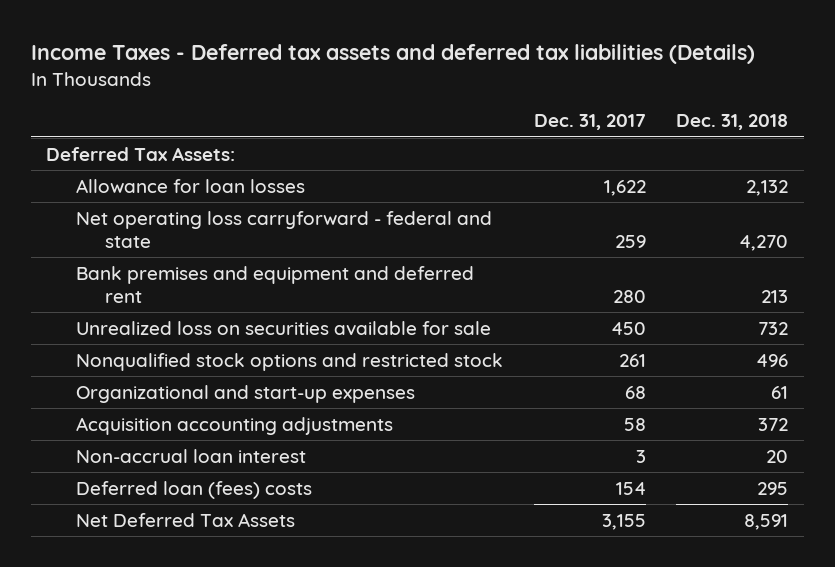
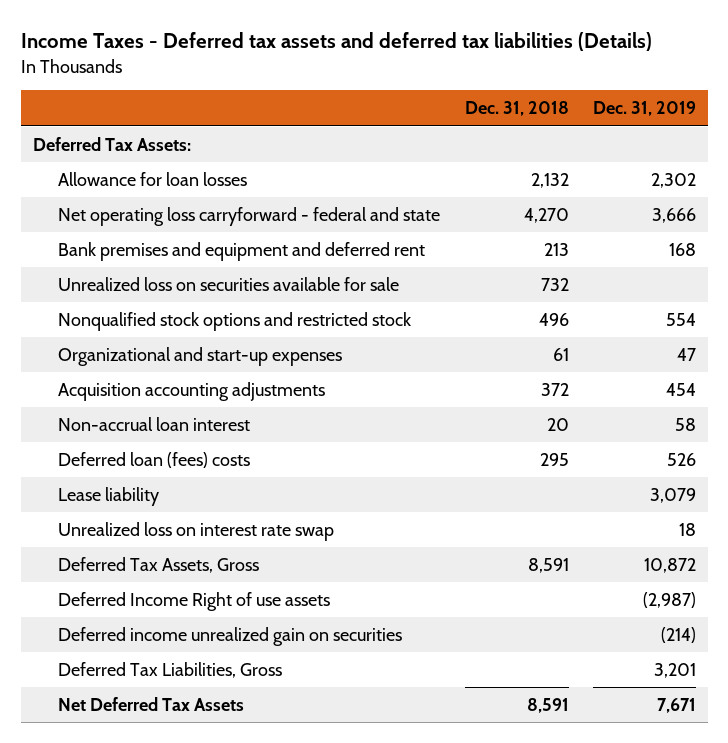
- | Dec. 31, 2017 | Dec. 31, 2018
+ | Dec. 31, 2018 | Dec. 31, 2019
+ Lease liability | | 3,079
+ Unrealized loss on interest rate swap | | 18
+ Deferred Tax Assets, Gross | 8,591 | 10,872
+ Deferred Income Right of use assets | | (2,987)
+ Deferred income unrealized gain on securities | | (214)
+ Deferred Tax Liabilities, Gross | | 3,201

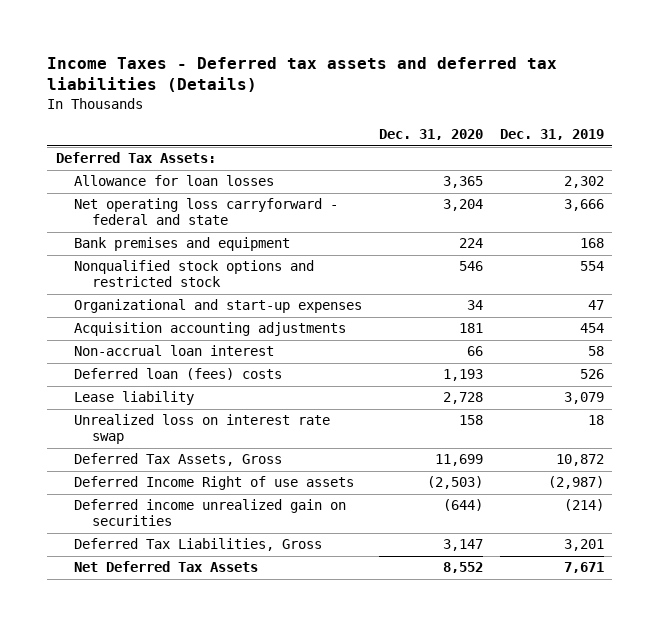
- | Dec. 31, 2018 | Dec. 31, 2019
+ | Dec. 31, 2020 | Dec. 31, 2019
- Bank premises and equipment and deferred rent | 213 | 168
- Unrealized loss on securities available for sale | 732 |
+ Bank premises and equipment | 224 | 168

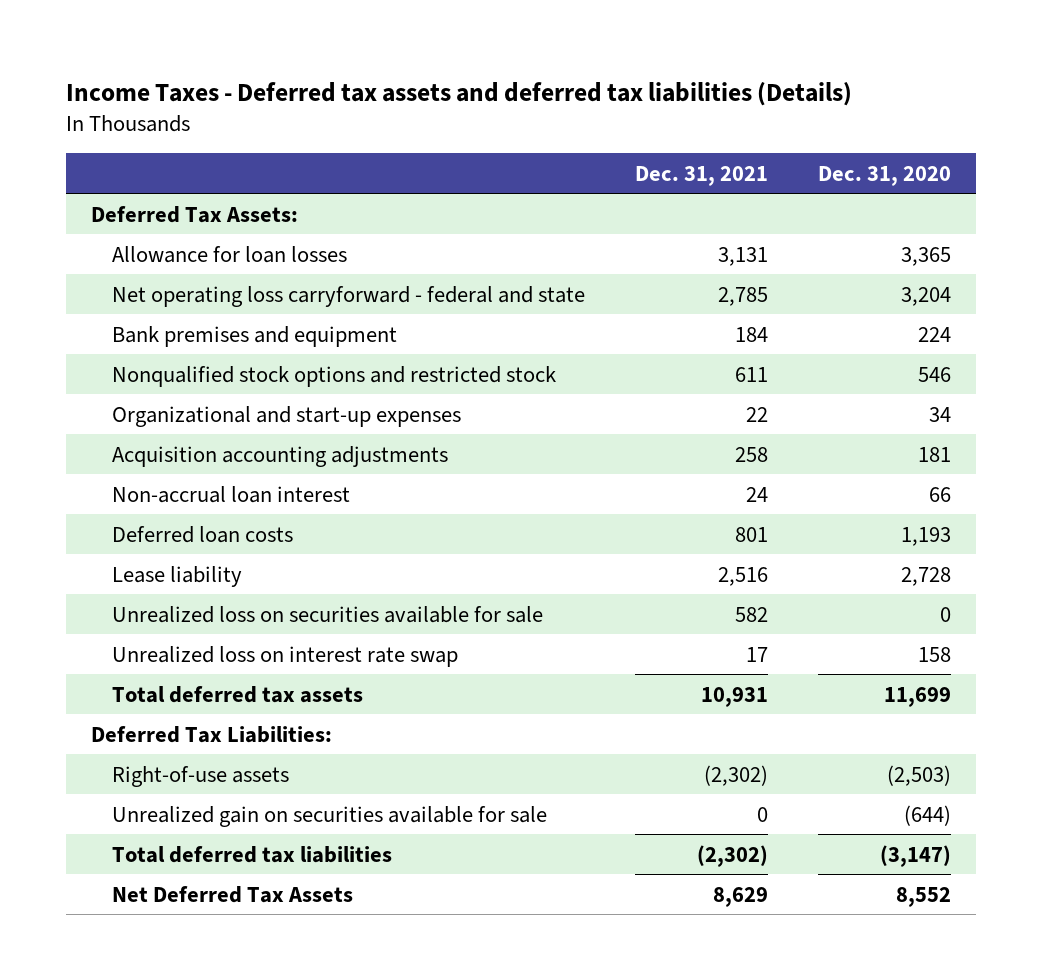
- | Dec. 31, 2020 | Dec. 31, 2019
+ | Dec. 31, 2021 | Dec. 31, 2020
- Deferred loan (fees) costs | 1,193 | 526
+ Deferred loan costs | 801 | 1,193
+ Unrealized loss on securities available for sale | 582 | 0
- Deferred Tax Assets, Gross | 11,699 | 10,872
- Deferred Income Right of use assets | (2,503) | (2,987)
- Deferred income unrealized gain on securities | (644) | (214)
- Deferred Tax Liabilities, Gross | 3,147 | 3,201
+ Total deferred tax assets | 10,931 | 11,699
+ Deferred Tax Liabilities:
+ Right-of-use assets | (2,302) | (2,503)
+ Unrealized gain on securities available for sale | 0 | (644)
+ Total deferred tax liabilities | (2,302) | (3,147)

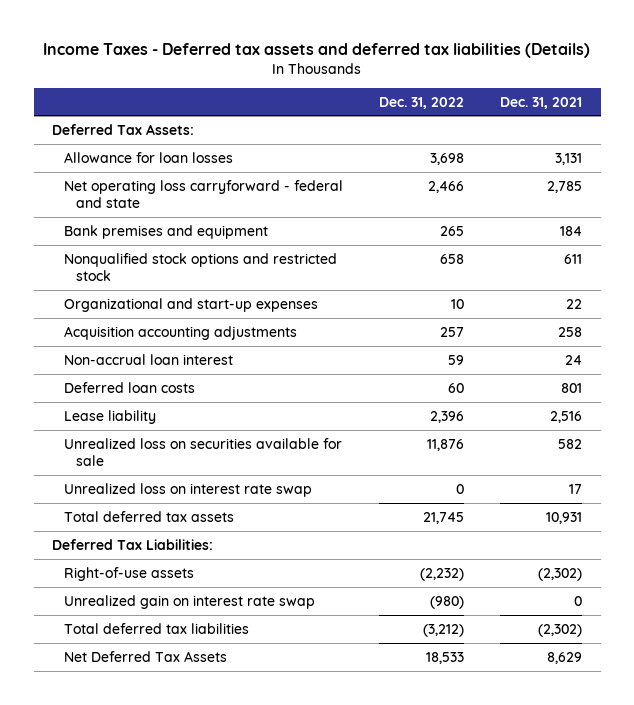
- | Dec. 31, 2021 | Dec. 31, 2020
+ | Dec. 31, 2022 | Dec. 31, 2021
- Unrealized gain on securities available for sale | 0 | (644)
+ Unrealized gain on interest rate swap | (980) | 0

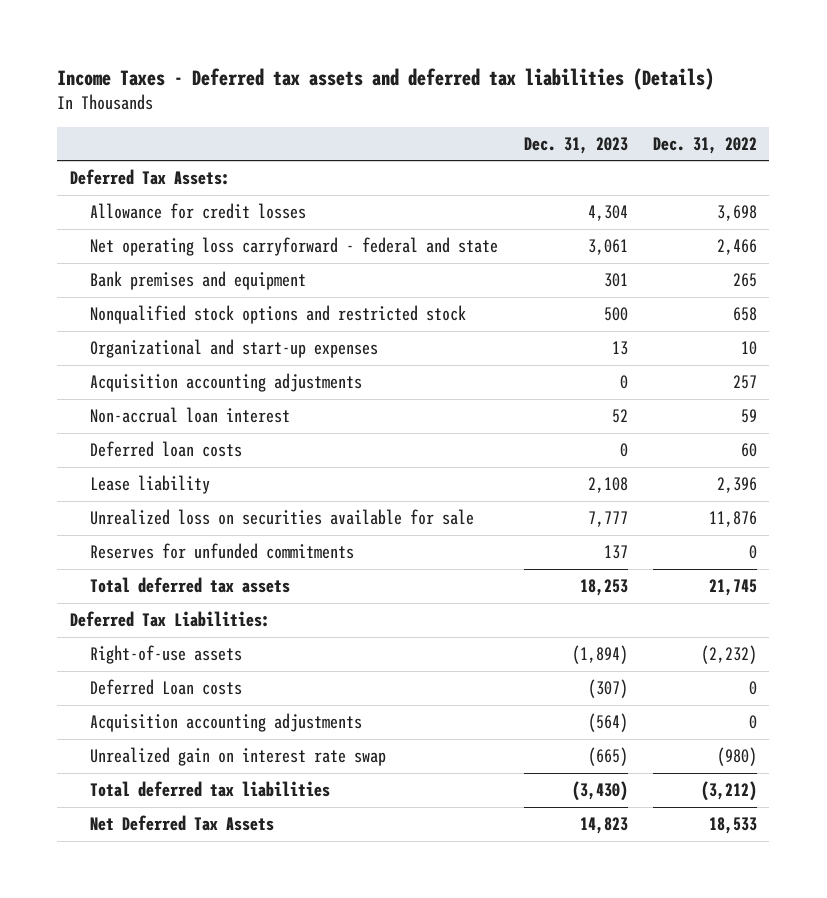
- | Dec. 31, 2022 | Dec. 31, 2021
+ | Dec. 31, 2023 | Dec. 31, 2022
- Allowance for loan losses | 3,698 | 3,131
+ Allowance for credit losses | 4,304 | 3,698
- Unrealized loss on interest rate swap | 0 | 17
+ Reserves for unfunded commitments | 137 | 0
+ Deferred Loan costs | (307) | 0
+ Acquisition accounting adjustments | (564) | 0

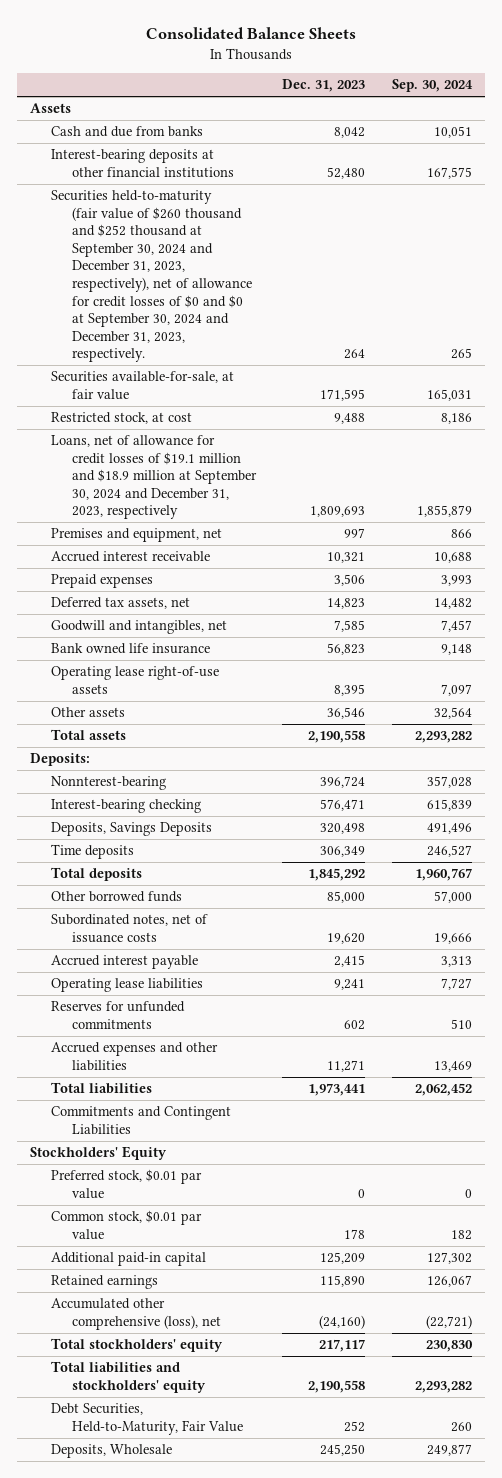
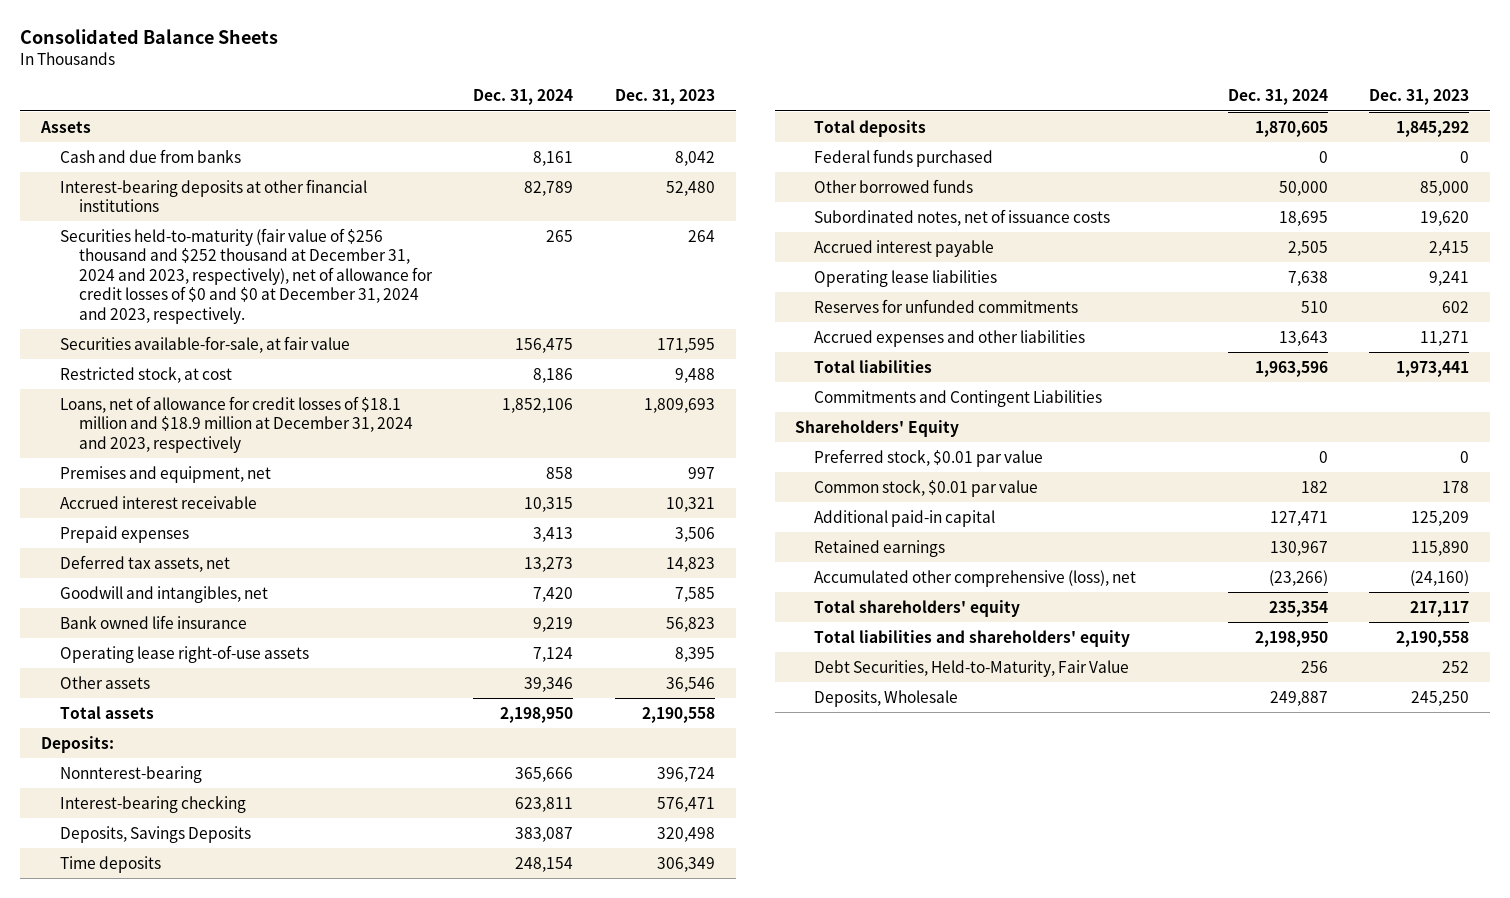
- | Dec. 31, 2023 | Sep. 30, 2024
+ | Dec. 31, 2024 | Dec. 31, 2023
- Securities held-to-maturity (fair value of $260 thousand and $252 thousand at September 30, 2024 and December 31, 2023, respectively), net of allowance for credit losses of $0 and $0 at September 30, 2024 and December 31, 2023, respectively. | 264 | 265
+ Securities held-to-maturity (fair value of $256 thousand and $252 thousand at December 31, 2024 and 2023, respectively), net of allowance for credit losses of $0 and $0 at December 31, 2024 and 2023, respectively. | 265 | 264
- Loans, net of allowance for credit losses of $19.1 million and $18.9 million at September 30, 2024 and December 31, 2023, respectively | 1,809,693 | 1,855,879
+ Loans, net of allowance for credit losses of $18.1 million and $18.9 million at December 31, 2024 and 2023, respectively | 1,852,106 | 1,809,693
+ Federal funds purchased | 0 | 0
- Stockholders' Equity
+ Shareholders' Equity
- Total stockholders' equity | 217,117 | 230,830
- Total liabilities and stockholders' equity | 2,190,558 | 2,293,282
+ Total shareholders' equity | 235,354 | 217,117
+ Total liabilities and shareholders' equity | 2,198,950 | 2,190,558

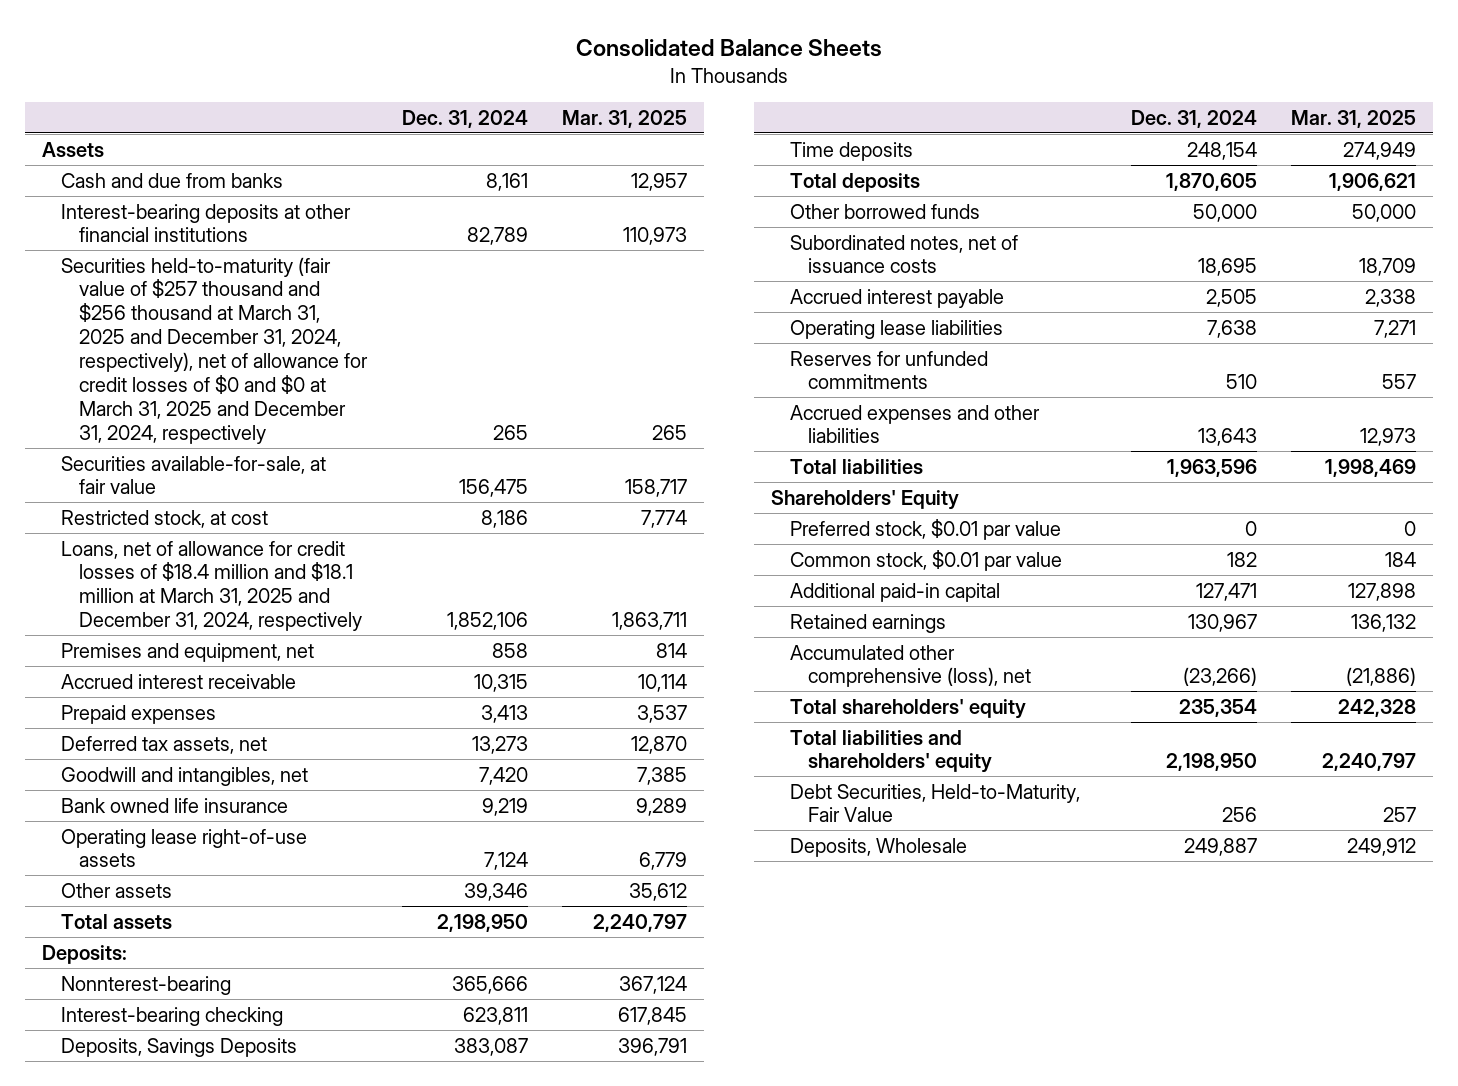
- | Dec. 31, 2024 | Dec. 31, 2023
+ | Dec. 31, 2024 | Mar. 31, 2025
- Securities held-to-maturity (fair value of $256 thousand and $252 thousand at December 31, 2024 and 2023, respectively), net of allowance for credit losses of $0 and $0 at December 31, 2024 and 2023, respectively. | 265 | 264
+ Securities held-to-maturity (fair value of $257 thousand and $256 thousand at March 31, 2025 and December 31, 2024, respectively), net of allowance for credit losses of $0 and $0 at March 31, 2025 and December 31, 2024, respectively | 265 | 265
- Loans, net of allowance for credit losses of $18.1 million and $18.9 million at December 31, 2024 and 2023, respectively | 1,852,106 | 1,809,693
+ Loans, net of allowance for credit losses of $18.4 million and $18.1 million at March 31, 2025 and December 31, 2024, respectively | 1,852,106 | 1,863,711
- Federal funds purchased | 0 | 0
- Commitments and Contingent Liabilities

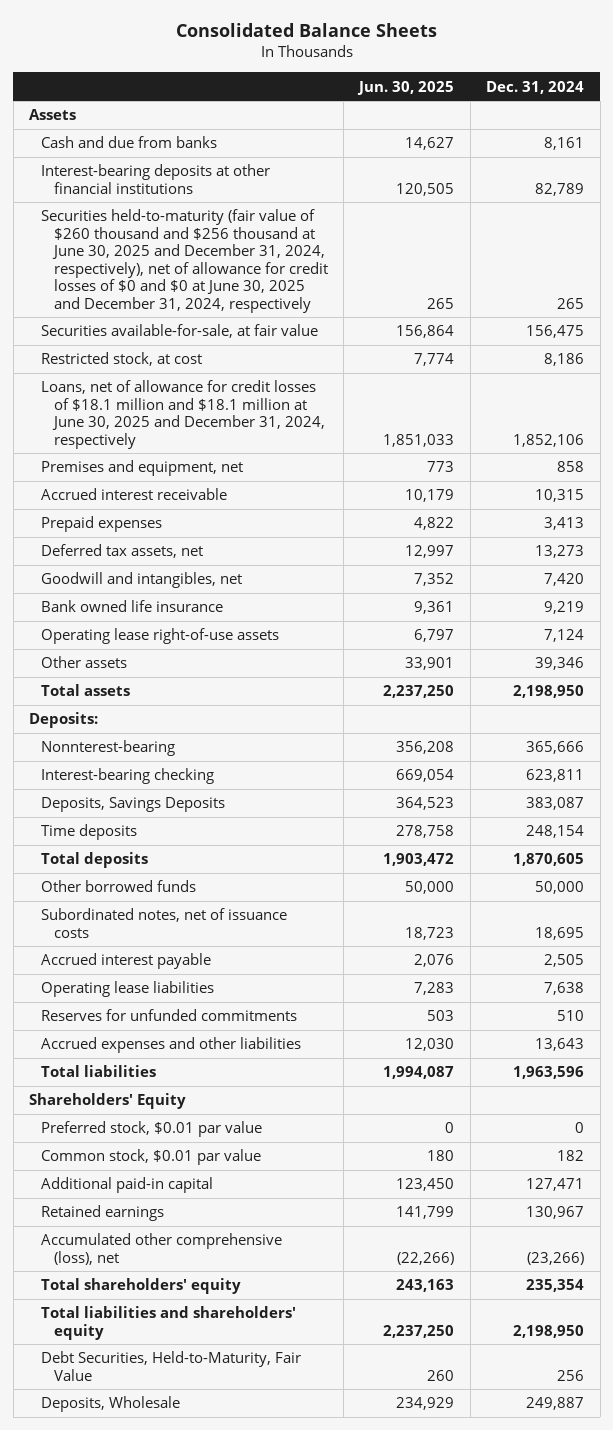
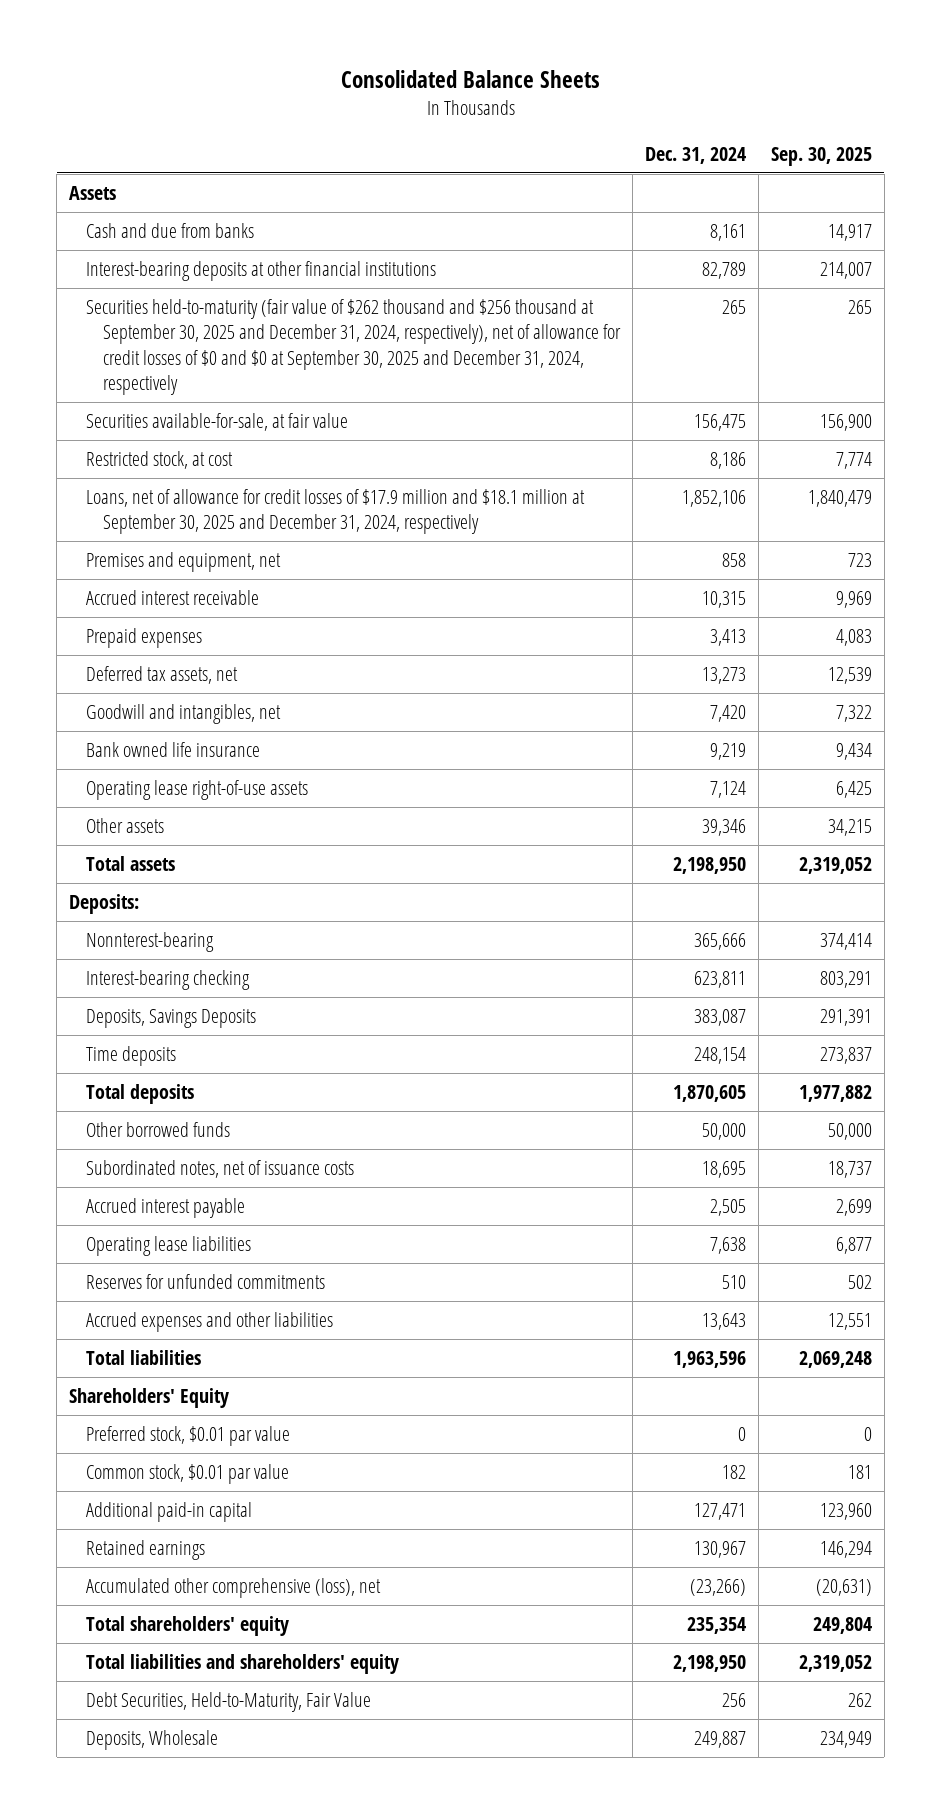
- | Jun. 30, 2025 | Dec. 31, 2024
+ | Dec. 31, 2024 | Sep. 30, 2025
- Securities held-to-maturity (fair value of $260 thousand and $256 thousand at June 30, 2025 and December 31, 2024, respectively), net of allowance for credit losses of $0 and $0 at June 30, 2025 and December 31, 2024, respectively | 265 | 265
+ Securities held-to-maturity (fair value of $262 thousand and $256 thousand at September 30, 2025 and December 31, 2024, respectively), net of allowance for credit losses of $0 and $0 at September 30, 2025 and December 31, 2024, respectively | 265 | 265
- Loans, net of allowance for credit losses of $18.1 million and $18.1 million at June 30, 2025 and December 31, 2024, respectively | 1,851,033 | 1,852,106
+ Loans, net of allowance for credit losses of $17.9 million and $18.1 million at September 30, 2025 and December 31, 2024, respectively | 1,852,106 | 1,840,479

